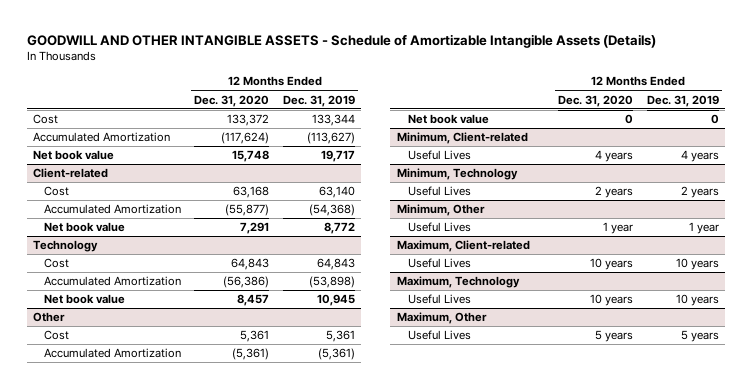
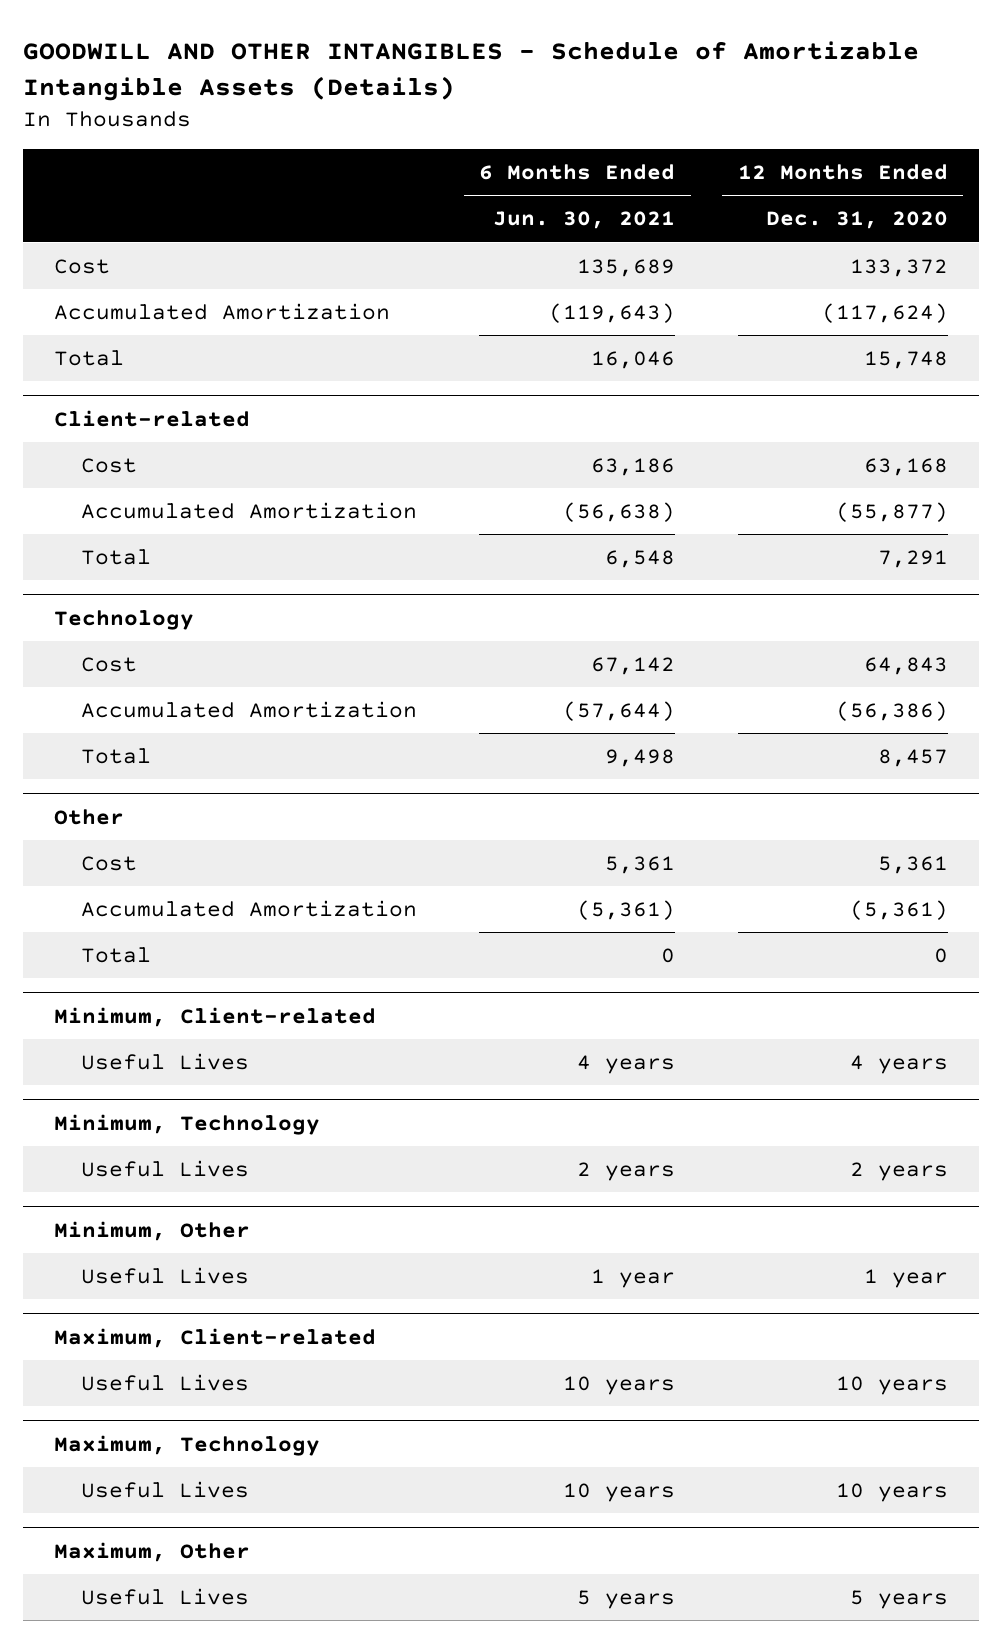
- GOODWILL AND OTHER INTANGIBLE ASSETS - Schedule of Amortizable Intangible Assets (Details)
+ GOODWILL AND OTHER INTANGIBLES - Schedule of Amortizable Intangible Assets (Details)
- | 12 Months Ended Dec. 31, 2020 | 12 Months Ended Dec. 31, 2019
+ | 6 Months Ended Jun. 30, 2021 | 12 Months Ended Dec. 31, 2020
- Net book value | 15,748 | 19,717
+ Total | 16,046 | 15,748
@ Client-related
- Net book value | 7,291 | 8,772
+ Total | 6,548 | 7,291
@ Technology
- Net book value | 8,457 | 10,945
+ Total | 9,498 | 8,457
@ Other
- Net book value | 0 | 0
+ Total | 0 | 0

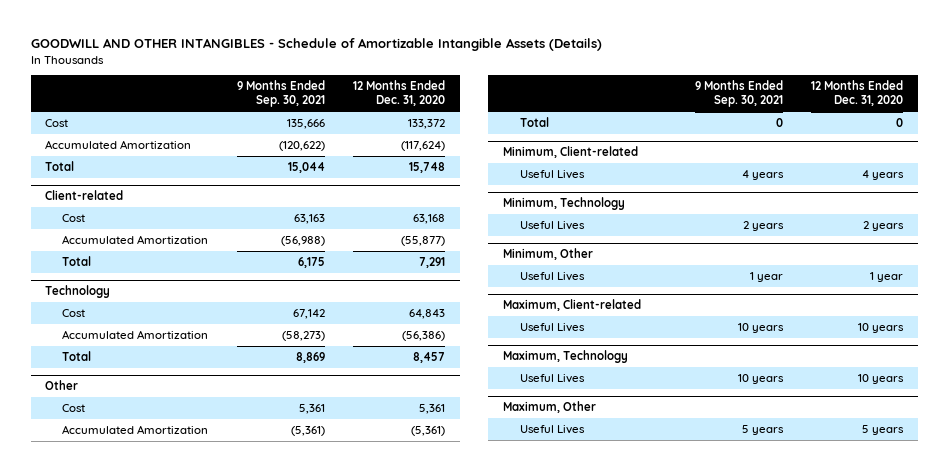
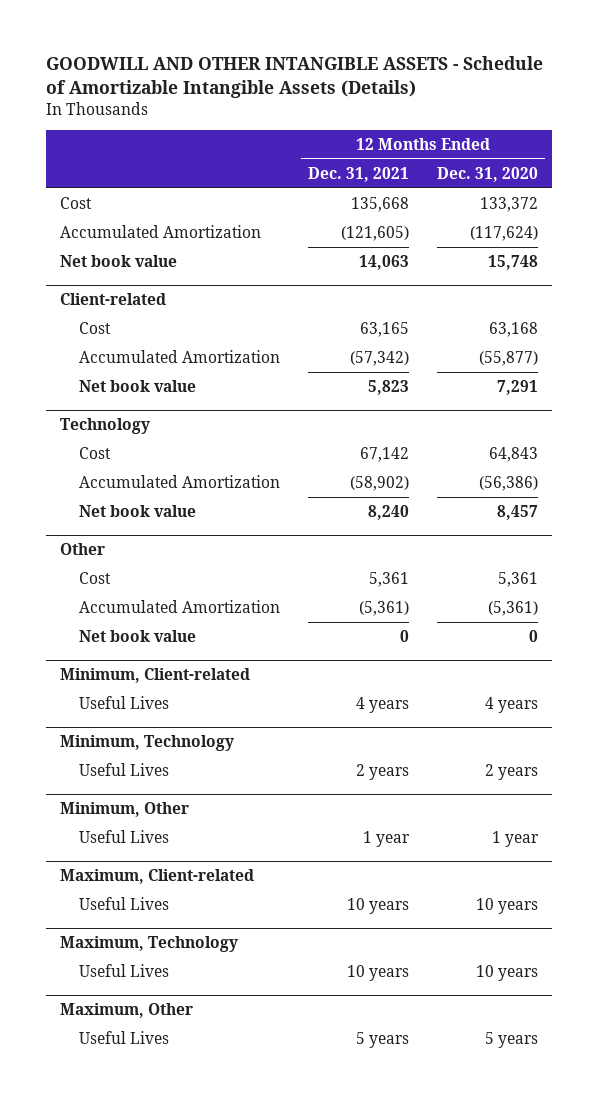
- GOODWILL AND OTHER INTANGIBLES - Schedule of Amortizable Intangible Assets (Details)
+ GOODWILL AND OTHER INTANGIBLE ASSETS - Schedule of Amortizable Intangible Assets (Details)
- | 9 Months Ended Sep. 30, 2021 | 12 Months Ended Dec. 31, 2020
+ | 12 Months Ended Dec. 31, 2021 | 12 Months Ended Dec. 31, 2020
- Total | 15,044 | 15,748
+ Net book value | 14,063 | 15,748
@ Client-related
- Total | 6,175 | 7,291
+ Net book value | 5,823 | 7,291
@ Technology
- Total | 8,869 | 8,457
+ Net book value | 8,240 | 8,457
@ Other
- Total | 0 | 0
+ Net book value | 0 | 0

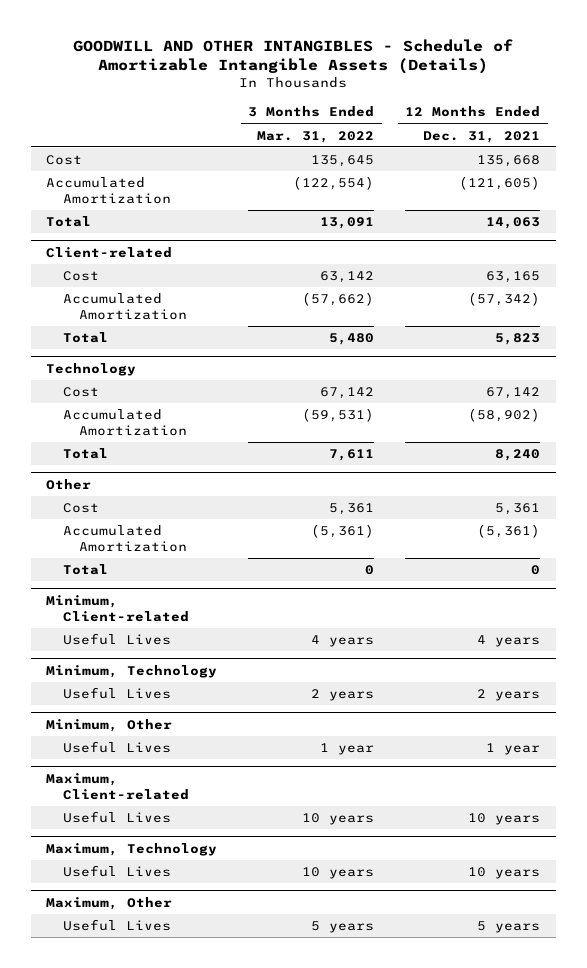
- GOODWILL AND OTHER INTANGIBLE ASSETS - Schedule of Amortizable Intangible Assets (Details)
+ GOODWILL AND OTHER INTANGIBLES - Schedule of Amortizable Intangible Assets (Details)
- | 12 Months Ended Dec. 31, 2021 | 12 Months Ended Dec. 31, 2020
+ | 3 Months Ended Mar. 31, 2022 | 12 Months Ended Dec. 31, 2021
- Net book value | 14,063 | 15,748
+ Total | 13,091 | 14,063
@ Client-related
- Net book value | 5,823 | 7,291
+ Total | 5,480 | 5,823
@ Technology
- Net book value | 8,240 | 8,457
+ Total | 7,611 | 8,240
@ Other
- Net book value | 0 | 0
+ Total | 0 | 0

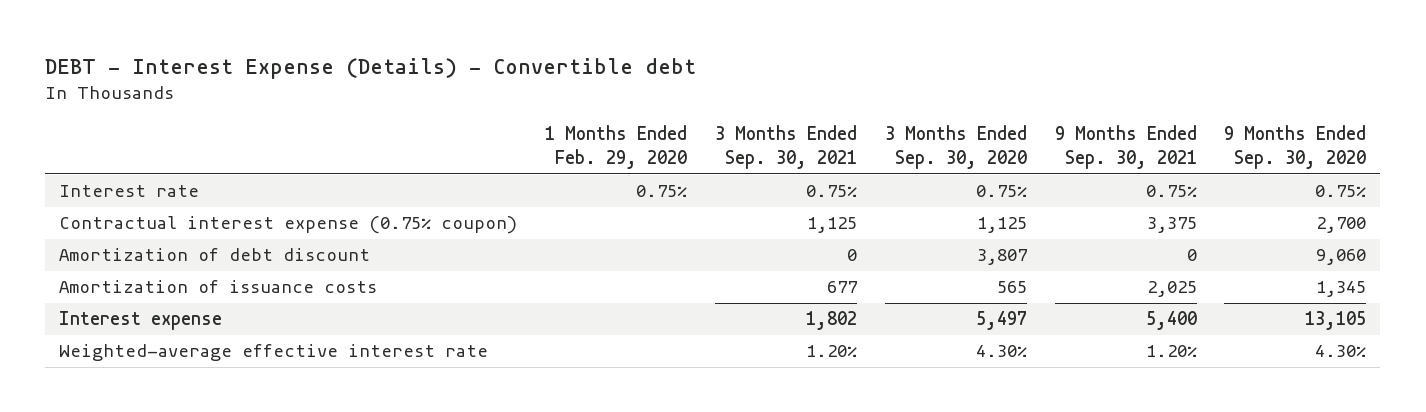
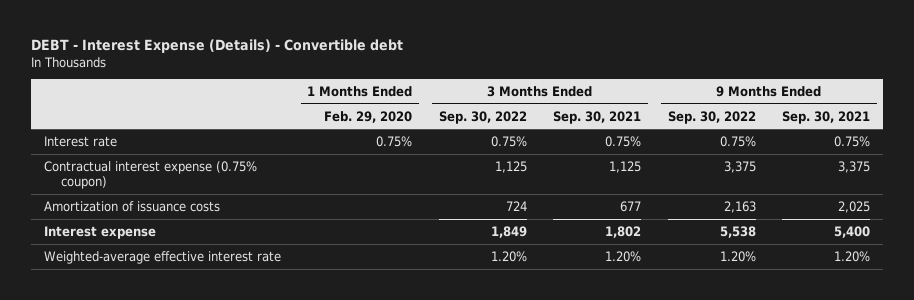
- | 1 Months Ended Feb. 29, 2020 | 3 Months Ended Sep. 30, 2021 | 3 Months Ended Sep. 30, 2020 | 9 Months Ended Sep. 30, 2021 | 9 Months Ended Sep. 30, 2020
+ | 1 Months Ended Feb. 29, 2020 | 3 Months Ended Sep. 30, 2022 | 3 Months Ended Sep. 30, 2021 | 9 Months Ended Sep. 30, 2022 | 9 Months Ended Sep. 30, 2021
- Amortization of debt discount | | 0 | 3,807 | 0 | 9,060

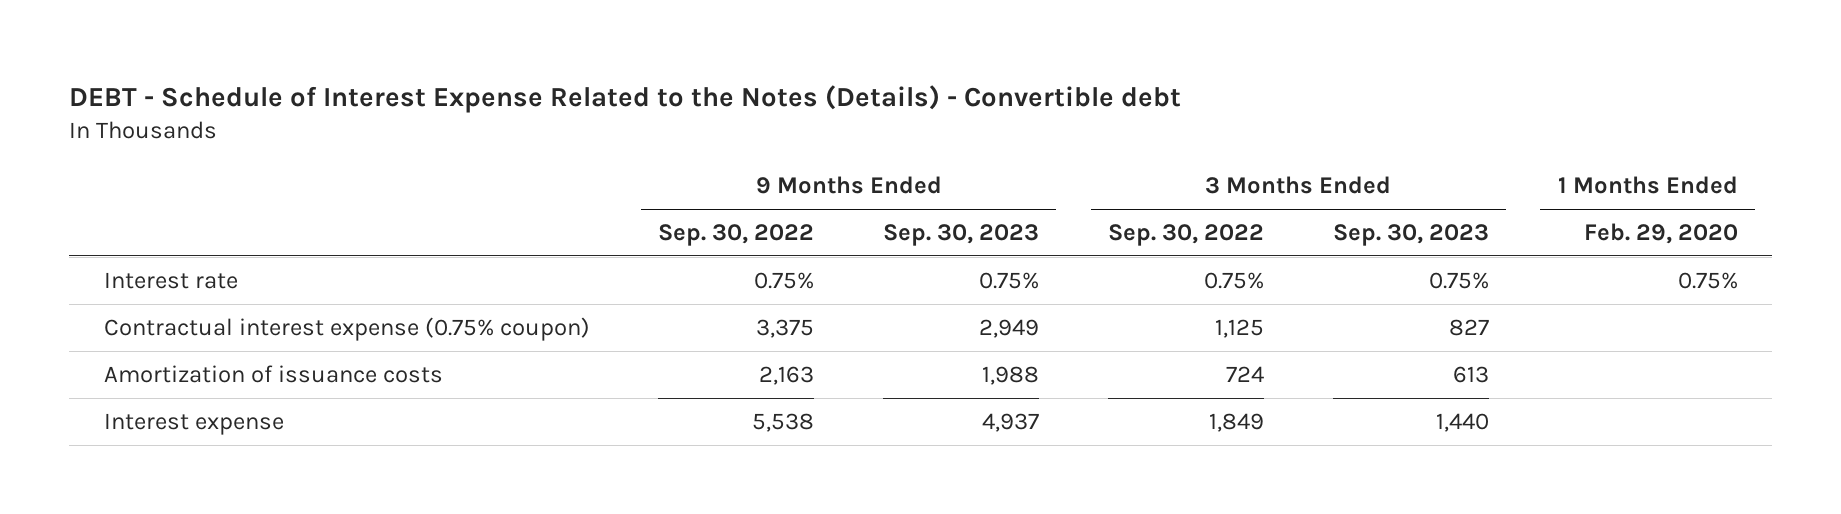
- DEBT - Interest Expense (Details) - Convertible debt
+ DEBT - Schedule of Interest Expense Related to the Notes (Details) - Convertible debt
- | 1 Months Ended Feb. 29, 2020 | 3 Months Ended Sep. 30, 2022 | 3 Months Ended Sep. 30, 2021 | 9 Months Ended Sep. 30, 2022 | 9 Months Ended Sep. 30, 2021
+ | 9 Months Ended Sep. 30, 2022 | 9 Months Ended Sep. 30, 2023 | 3 Months Ended Sep. 30, 2022 | 3 Months Ended Sep. 30, 2023 | 1 Months Ended Feb. 29, 2020
- Weighted-average effective interest rate | | 1.20% | 1.20% | 1.20% | 1.20%

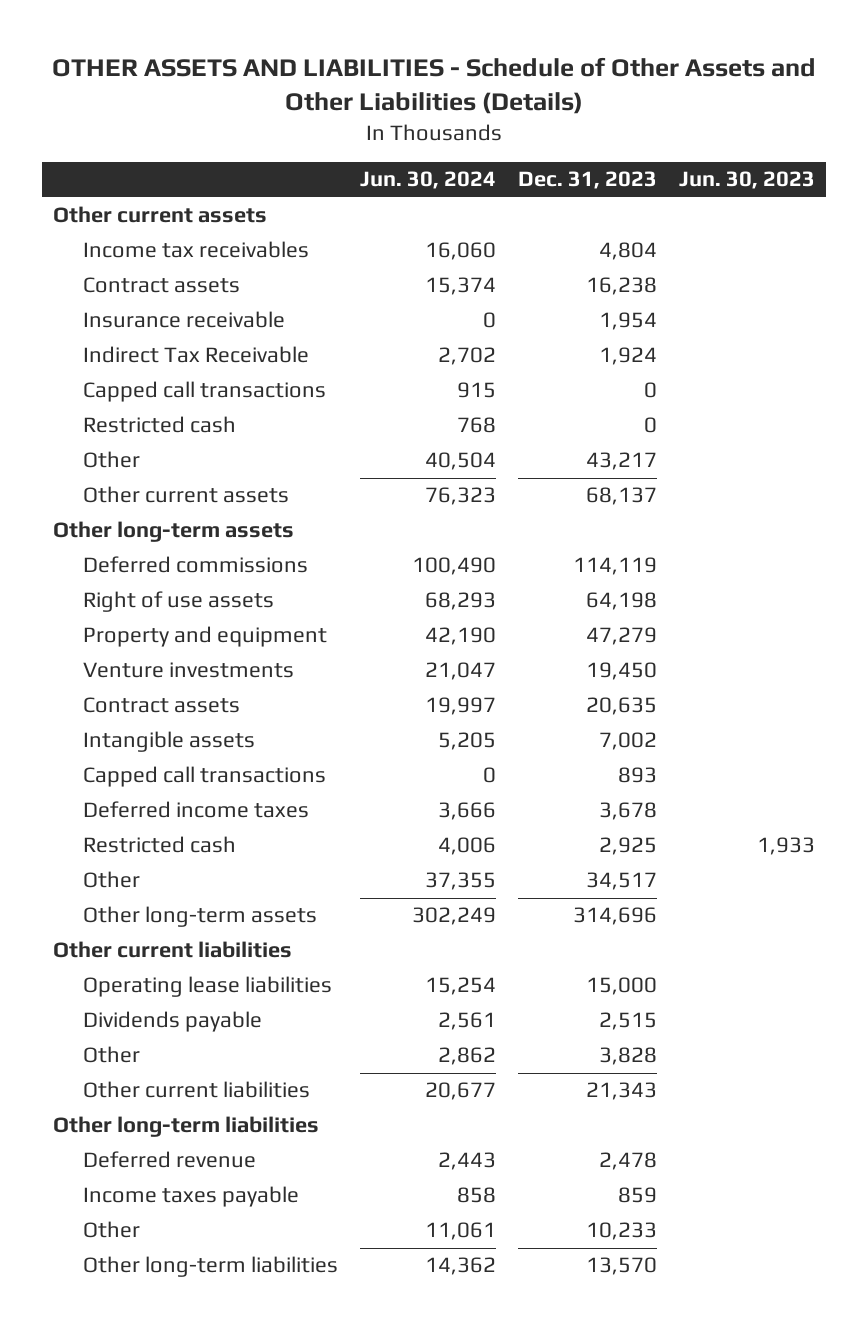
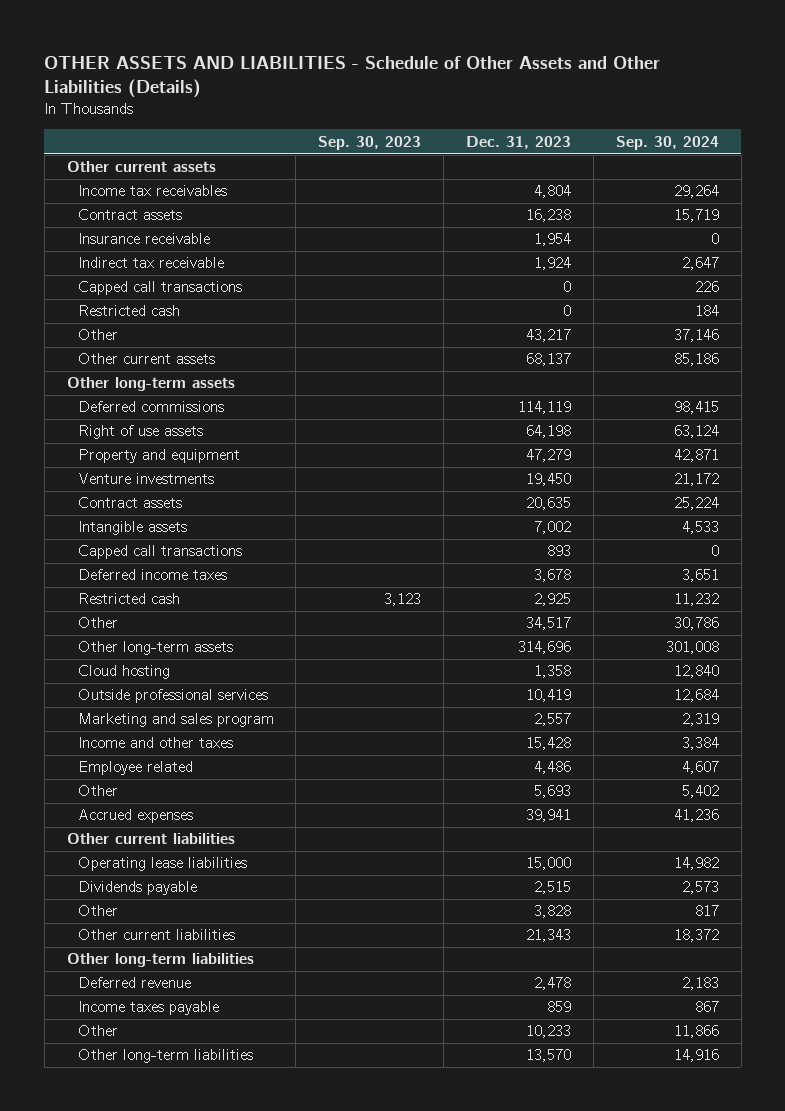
- | Jun. 30, 2024 | Dec. 31, 2023 | Jun. 30, 2023
+ | Sep. 30, 2023 | Dec. 31, 2023 | Sep. 30, 2024
- Indirect Tax Receivable | 2,702 | 1,924 |
+ Indirect tax receivable | | 1,924 | 2,647
+ Cloud hosting | | 1,358 | 12,840
+ Outside professional services | | 10,419 | 12,684
+ Marketing and sales program | | 2,557 | 2,319
+ Income and other taxes | | 15,428 | 3,384
+ Employee related | | 4,486 | 4,607
+ Other | | 5,693 | 5,402
+ Accrued expenses | | 39,941 | 41,236

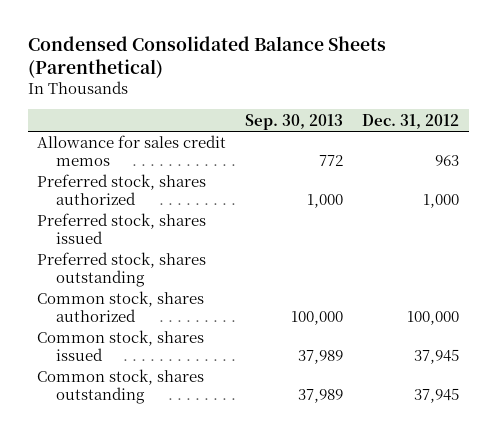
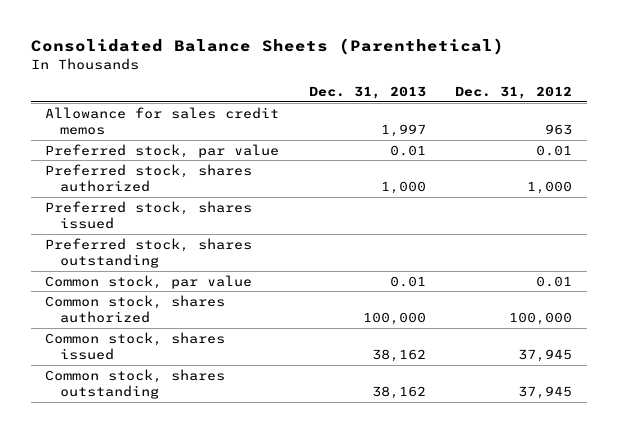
- Condensed Consolidated Balance Sheets (Parenthetical)
+ Consolidated Balance Sheets (Parenthetical)
- | Sep. 30, 2013 | Dec. 31, 2012
+ | Dec. 31, 2013 | Dec. 31, 2012
+ Preferred stock, par value | 0.01 | 0.01
+ Common stock, par value | 0.01 | 0.01

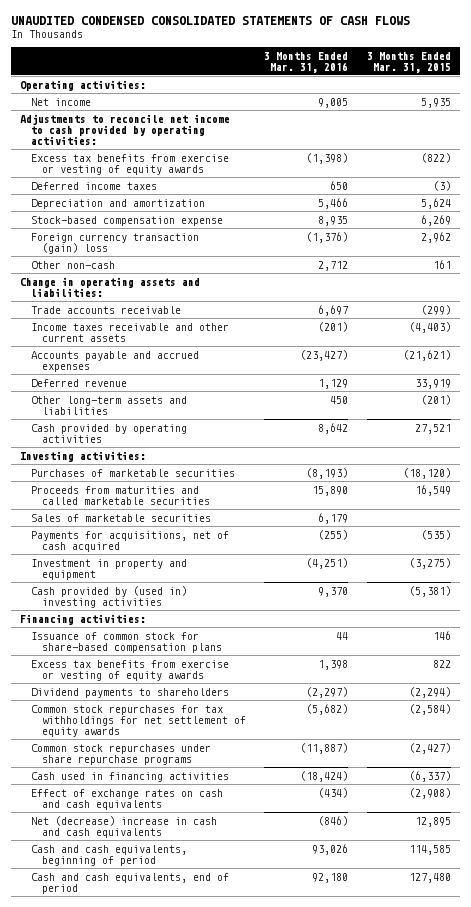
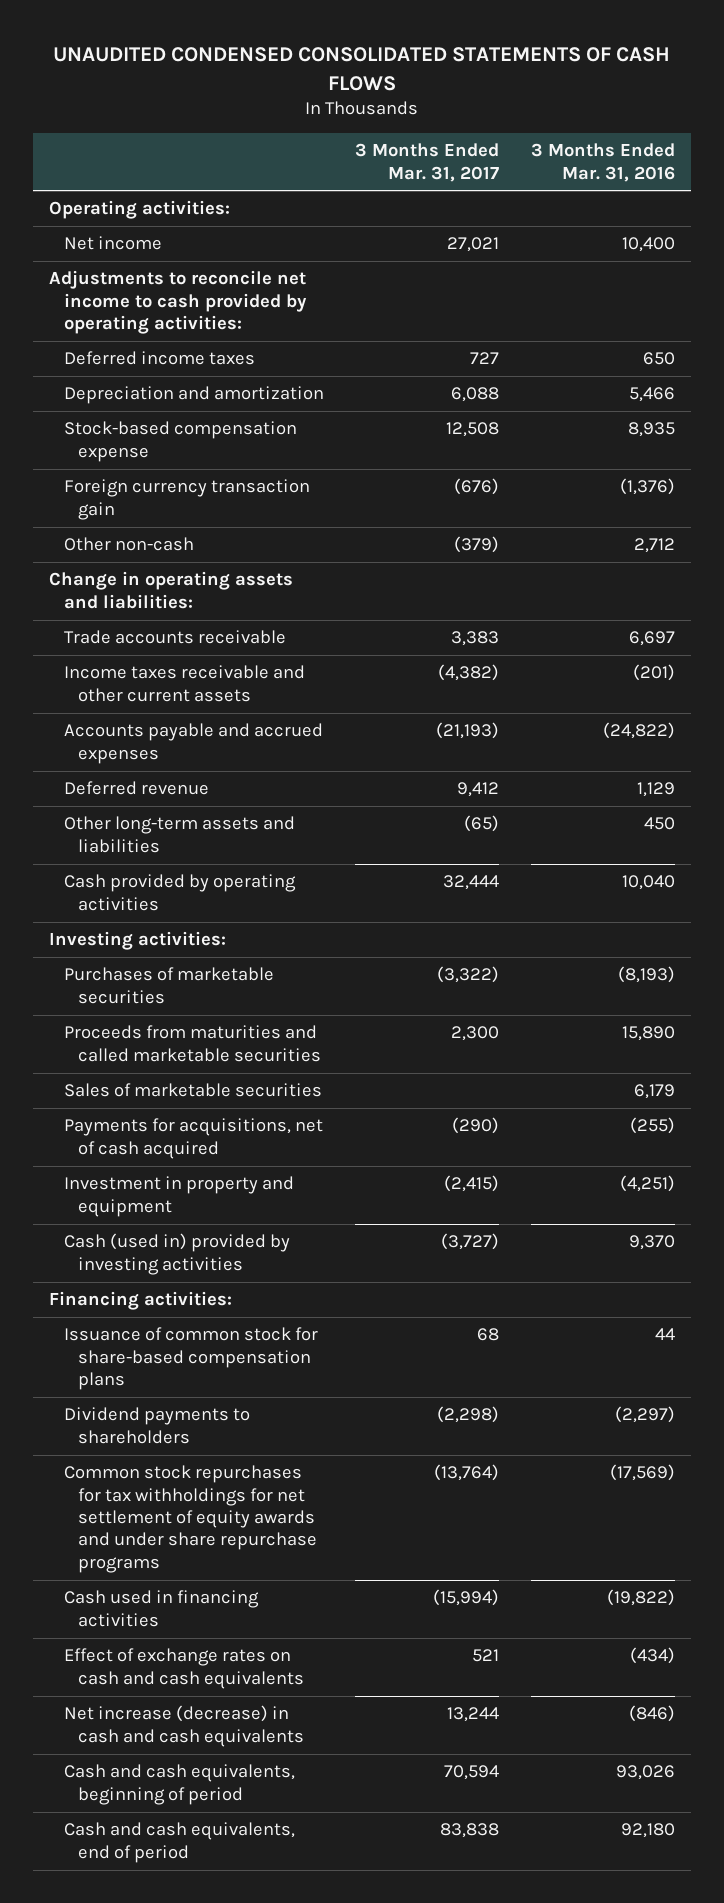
- | 3 Months Ended Mar. 31, 2016 | 3 Months Ended Mar. 31, 2015
+ | 3 Months Ended Mar. 31, 2017 | 3 Months Ended Mar. 31, 2016
- Net income | 9,005 | 5,935
+ Net income | 27,021 | 10,400
- Excess tax benefits from exercise or vesting of equity awards | (1,398) | (822)
- Foreign currency transaction (gain) loss | (1,376) | 2,962
+ Foreign currency transaction gain | (676) | (1,376)
- Accounts payable and accrued expenses | (23,427) | (21,621)
+ Accounts payable and accrued expenses | (21,193) | (24,822)
- Cash provided by operating activities | 8,642 | 27,521
+ Cash provided by operating activities | 32,444 | 10,040
- Cash provided by (used in) investing activities | 9,370 | (5,381)
+ Cash (used in) provided by investing activities | (3,727) | 9,370
- Excess tax benefits from exercise or vesting of equity awards | 1,398 | 822
- Common stock repurchases for tax withholdings for net settlement of equity awards | (5,682) | (2,584)
- Common stock repurchases under share repurchase programs | (11,887) | (2,427)
- Cash used in financing activities | (18,424) | (6,337)
+ Common stock repurchases for tax withholdings for net settlement of equity awards and under share repurchase programs | (13,764) | (17,569)
+ Cash used in financing activities | (15,994) | (19,822)
- Net (decrease) increase in cash and cash equivalents | (846) | 12,895
+ Net increase (decrease) in cash and cash equivalents | 13,244 | (846)

